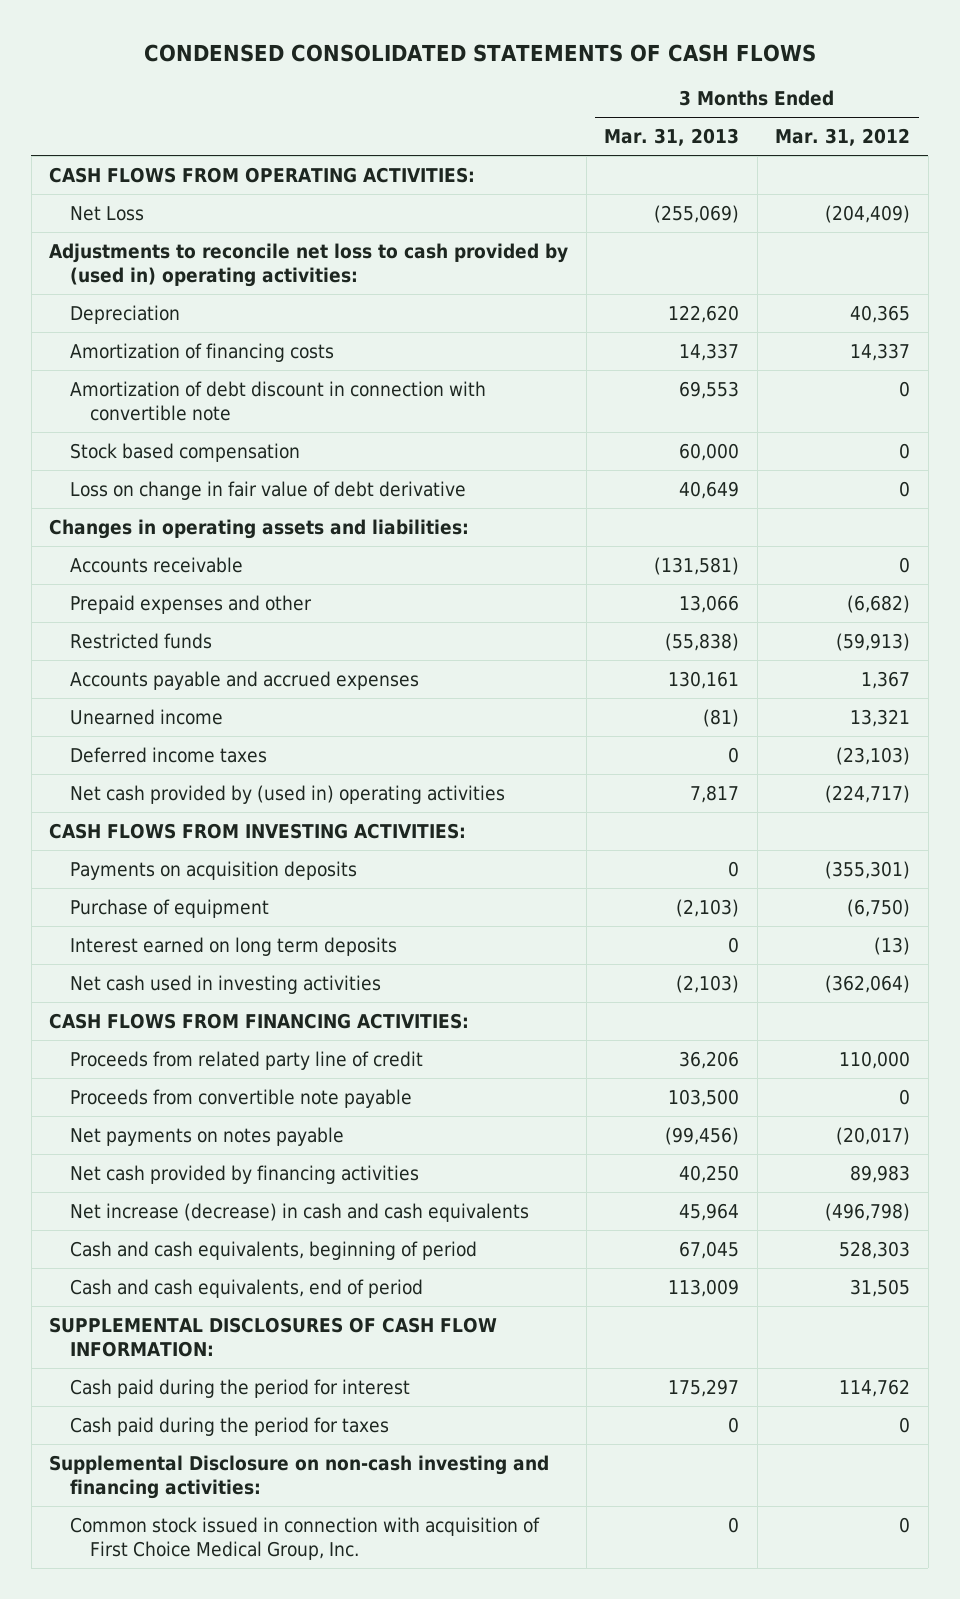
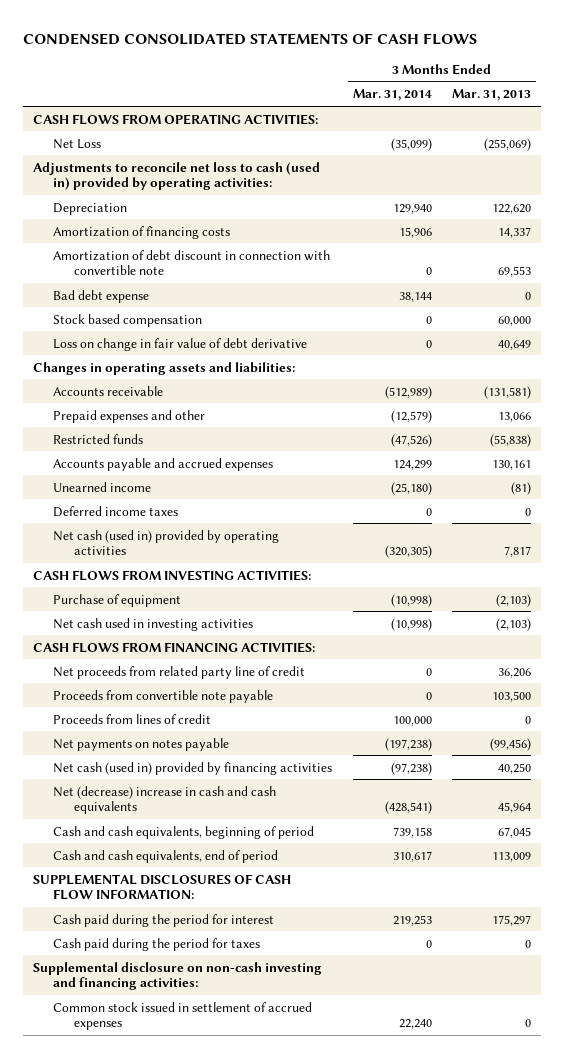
- | 3 Months Ended Mar. 31, 2013 | 3 Months Ended Mar. 31, 2012
+ | 3 Months Ended Mar. 31, 2014 | 3 Months Ended Mar. 31, 2013
- Adjustments to reconcile net loss to cash provided by (used in) operating activities:
+ Adjustments to reconcile net loss to cash (used in) provided by operating activities:
+ Bad debt expense | 38,144 | 0
- Net cash provided by (used in) operating activities | 7,817 | (224,717)
+ Net cash (used in) provided by operating activities | (320,305) | 7,817
- Payments on acquisition deposits | 0 | (355,301)
- Interest earned on long term deposits | 0 | (13)
- Proceeds from related party line of credit | 36,206 | 110,000
+ Net proceeds from related party line of credit | 0 | 36,206
+ Proceeds from lines of credit | 100,000 | 0
- Net cash provided by financing activities | 40,250 | 89,983
- Net increase (decrease) in cash and cash equivalents | 45,964 | (496,798)
+ Net cash (used in) provided by financing activities | (97,238) | 40,250
+ Net (decrease) increase in cash and cash equivalents | (428,541) | 45,964
- Supplemental Disclosure on non-cash investing and financing activities:
- Common stock issued in connection with acquisition of First Choice Medical Group, Inc. | 0 | 0
+ Supplemental disclosure on non-cash investing and financing activities:
+ Common stock issued in settlement of accrued expenses | 22,240 | 0

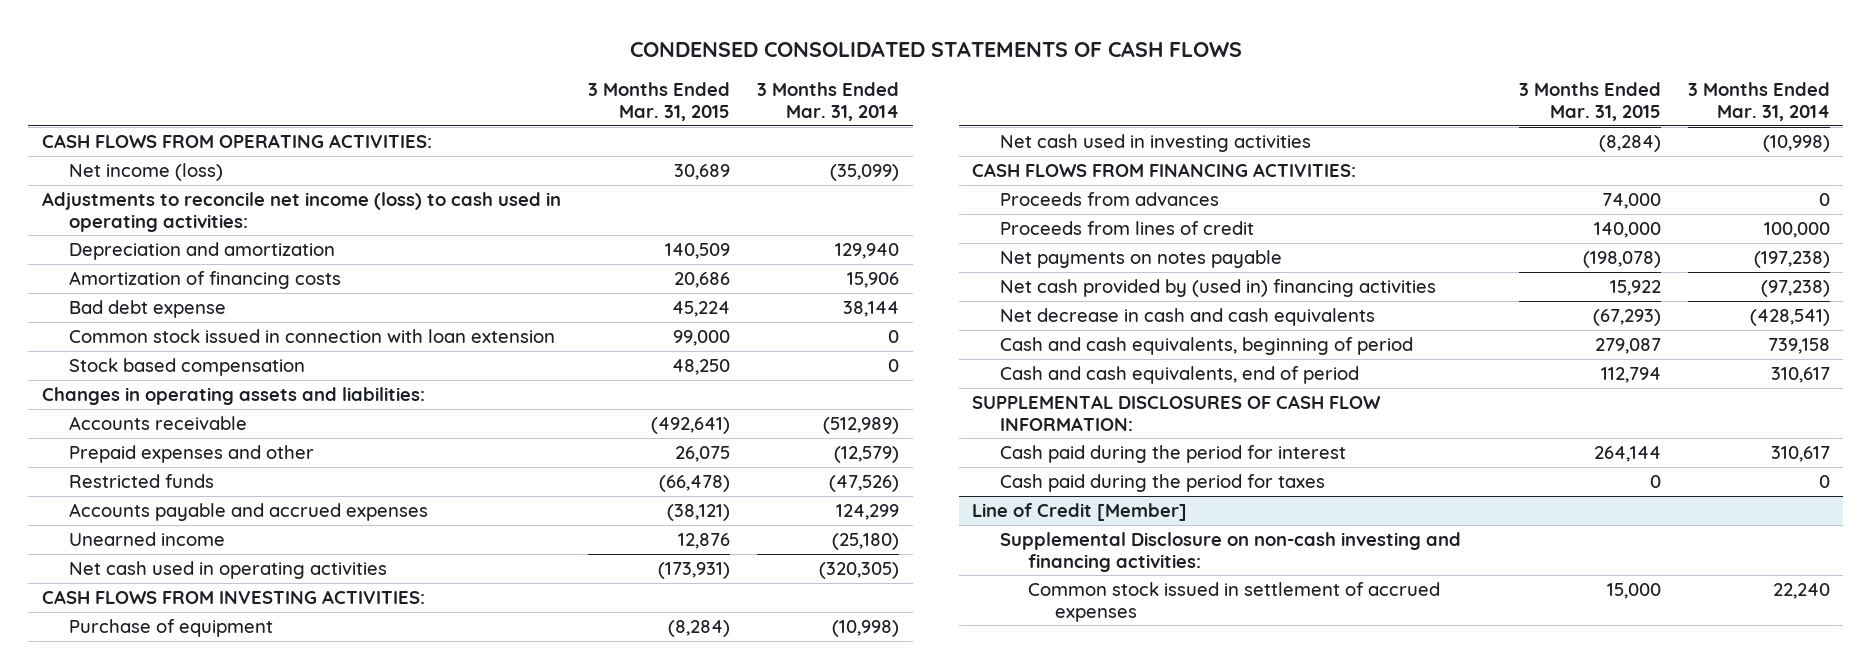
- | 3 Months Ended Mar. 31, 2014 | 3 Months Ended Mar. 31, 2013
+ | 3 Months Ended Mar. 31, 2015 | 3 Months Ended Mar. 31, 2014
- Net Loss | (35,099) | (255,069)
- Adjustments to reconcile net loss to cash (used in) provided by operating activities:
- Depreciation | 129,940 | 122,620
+ Net income (loss) | 30,689 | (35,099)
+ Adjustments to reconcile net income (loss) to cash used in operating activities:
+ Depreciation and amortization | 140,509 | 129,940
- Amortization of debt discount in connection with convertible note | 0 | 69,553
+ Common stock issued in connection with loan extension | 99,000 | 0
- Loss on change in fair value of debt derivative | 0 | 40,649
- Deferred income taxes | 0 | 0
- Net cash (used in) provided by operating activities | (320,305) | 7,817
+ Net cash used in operating activities | (173,931) | (320,305)
- Net proceeds from related party line of credit | 0 | 36,206
- Proceeds from convertible note payable | 0 | 103,500
+ Proceeds from advances | 74,000 | 0
- Net cash (used in) provided by financing activities | (97,238) | 40,250
- Net (decrease) increase in cash and cash equivalents | (428,541) | 45,964
+ Net cash provided by (used in) financing activities | 15,922 | (97,238)
+ Net decrease in cash and cash equivalents | (67,293) | (428,541)
- Cash paid during the period for interest | 219,253 | 175,297
+ Cash paid during the period for interest | 264,144 | 310,617
- Supplemental disclosure on non-cash investing and financing activities:
+ Line of Credit [Member]
+ Supplemental Disclosure on non-cash investing and financing activities:

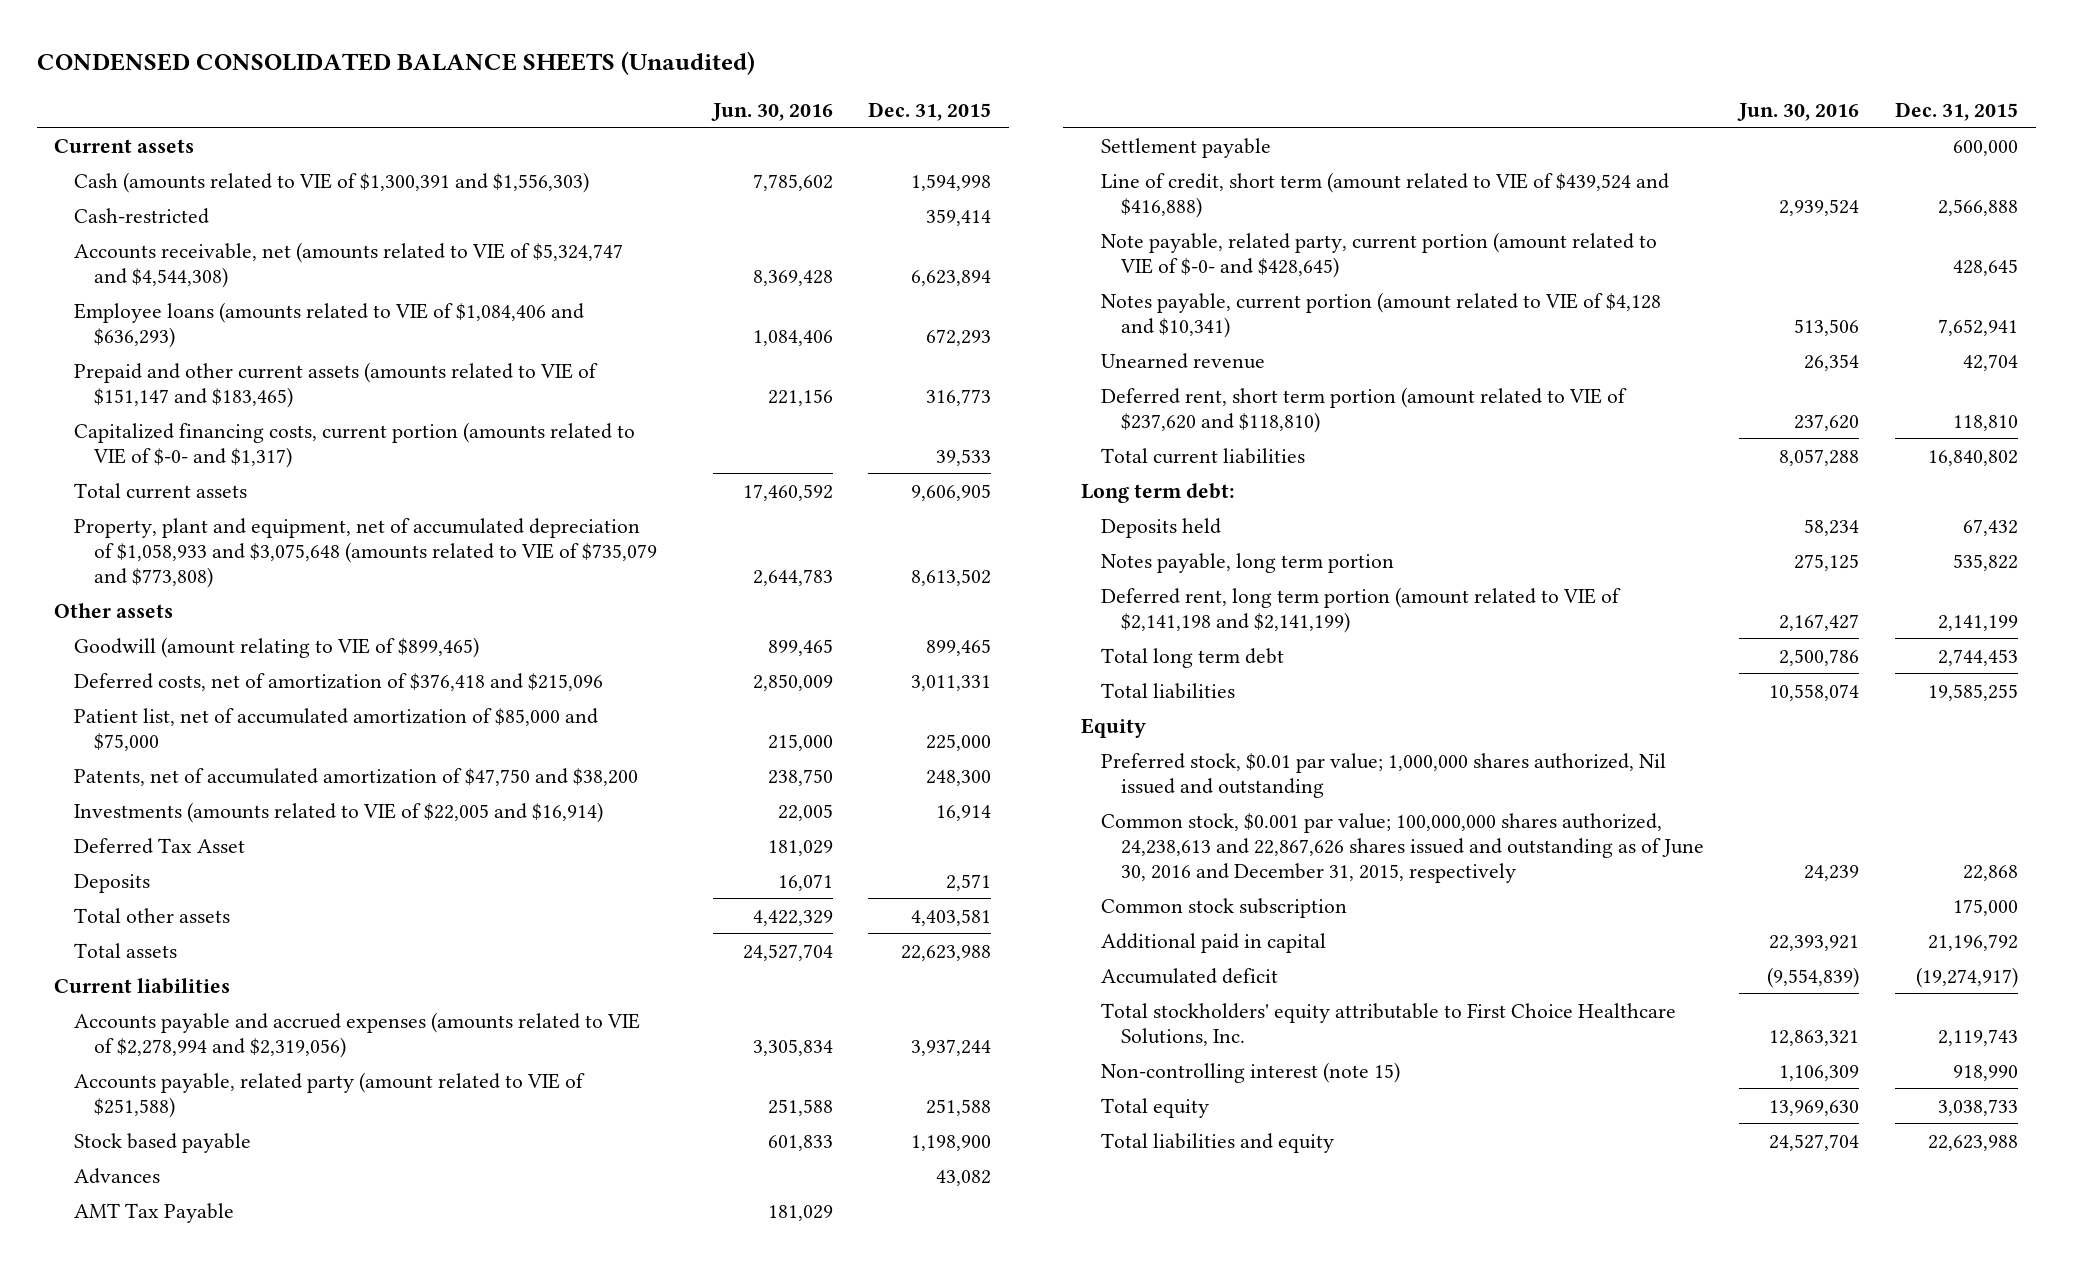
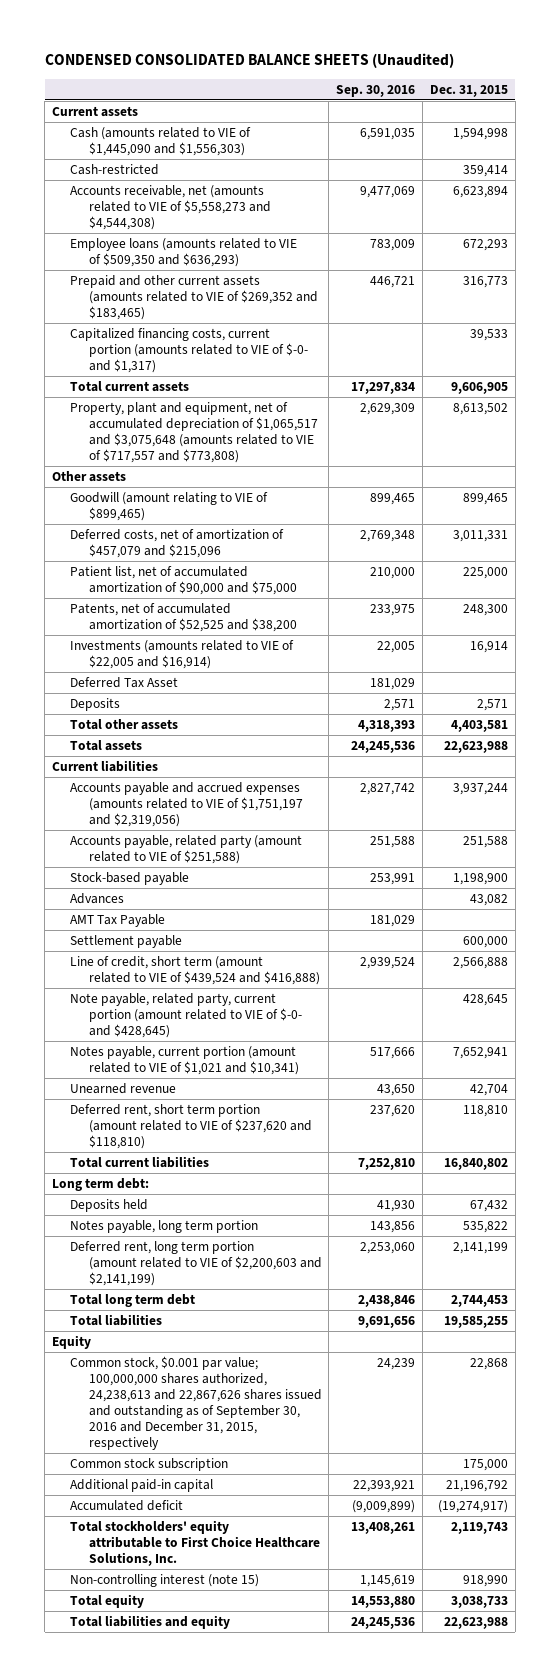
- | Jun. 30, 2016 | Dec. 31, 2015
+ | Sep. 30, 2016 | Dec. 31, 2015
- Cash (amounts related to VIE of $1,300,391 and $1,556,303) | 7,785,602 | 1,594,998
+ Cash (amounts related to VIE of $1,445,090 and $1,556,303) | 6,591,035 | 1,594,998
- Accounts receivable, net (amounts related to VIE of $5,324,747 and $4,544,308) | 8,369,428 | 6,623,894
- Employee loans (amounts related to VIE of $1,084,406 and $636,293) | 1,084,406 | 672,293
- Prepaid and other current assets (amounts related to VIE of $151,147 and $183,465) | 221,156 | 316,773
+ Accounts receivable, net (amounts related to VIE of $5,558,273 and $4,544,308) | 9,477,069 | 6,623,894
+ Employee loans (amounts related to VIE of $509,350 and $636,293) | 783,009 | 672,293
+ Prepaid and other current assets (amounts related to VIE of $269,352 and $183,465) | 446,721 | 316,773
- Property, plant and equipment, net of accumulated depreciation of $1,058,933 and $3,075,648 (amounts related to VIE of $735,079 and $773,808) | 2,644,783 | 8,613,502
+ Property, plant and equipment, net of accumulated depreciation of $1,065,517 and $3,075,648 (amounts related to VIE of $717,557 and $773,808) | 2,629,309 | 8,613,502
- Deferred costs, net of amortization of $376,418 and $215,096 | 2,850,009 | 3,011,331
- Patient list, net of accumulated amortization of $85,000 and $75,000 | 215,000 | 225,000
- Patents, net of accumulated amortization of $47,750 and $38,200 | 238,750 | 248,300
+ Deferred costs, net of amortization of $457,079 and $215,096 | 2,769,348 | 3,011,331
+ Patient list, net of accumulated amortization of $90,000 and $75,000 | 210,000 | 225,000
+ Patents, net of accumulated amortization of $52,525 and $38,200 | 233,975 | 248,300
- Accounts payable and accrued expenses (amounts related to VIE of $2,278,994 and $2,319,056) | 3,305,834 | 3,937,244
+ Accounts payable and accrued expenses (amounts related to VIE of $1,751,197 and $2,319,056) | 2,827,742 | 3,937,244
- Stock based payable | 601,833 | 1,198,900
+ Stock-based payable | 253,991 | 1,198,900
- Notes payable, current portion (amount related to VIE of $4,128 and $10,341) | 513,506 | 7,652,941
+ Notes payable, current portion (amount related to VIE of $1,021 and $10,341) | 517,666 | 7,652,941
- Deferred rent, long term portion (amount related to VIE of $2,141,198 and $2,141,199) | 2,167,427 | 2,141,199
+ Deferred rent, long term portion (amount related to VIE of $2,200,603 and $2,141,199) | 2,253,060 | 2,141,199
- Preferred stock, $0.01 par value; 1,000,000 shares authorized, Nil issued and outstanding
- Common stock, $0.001 par value; 100,000,000 shares authorized, 24,238,613 and 22,867,626 shares issued and outstanding as of June 30, 2016 and December 31, 2015, respectively | 24,239 | 22,868
+ Common stock, $0.001 par value; 100,000,000 shares authorized, 24,238,613 and 22,867,626 shares issued and outstanding as of September 30, 2016 and December 31, 2015, respectively | 24,239 | 22,868
- Additional paid in capital | 22,393,921 | 21,196,792
+ Additional paid-in capital | 22,393,921 | 21,196,792

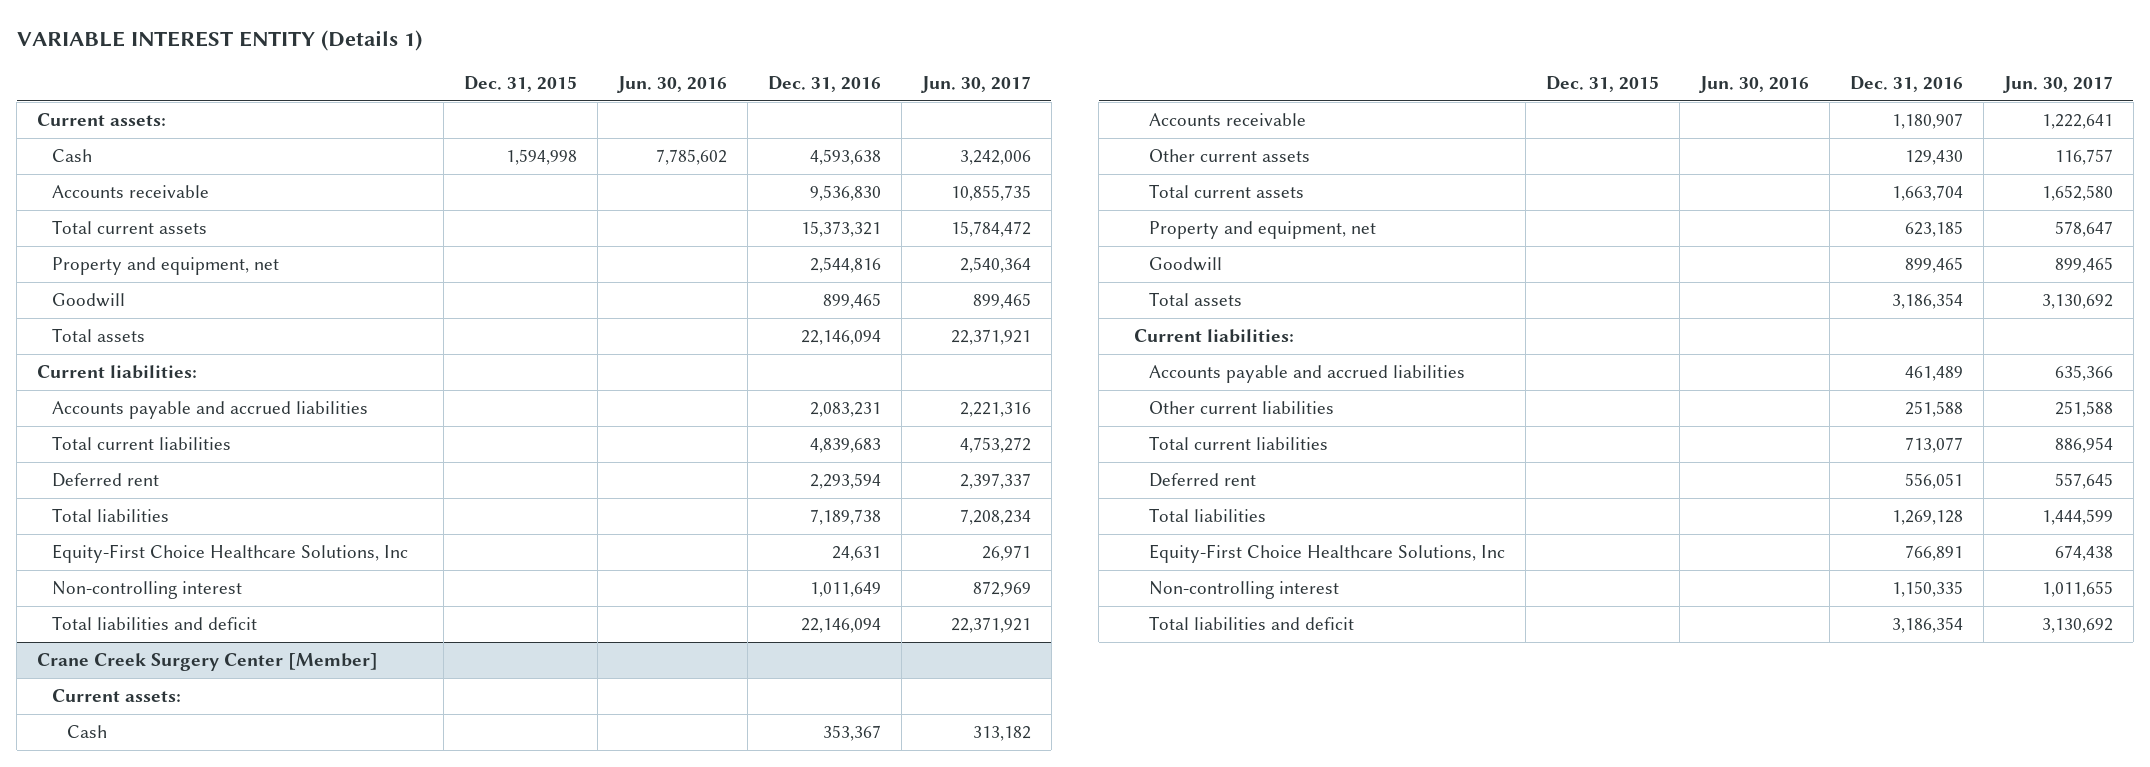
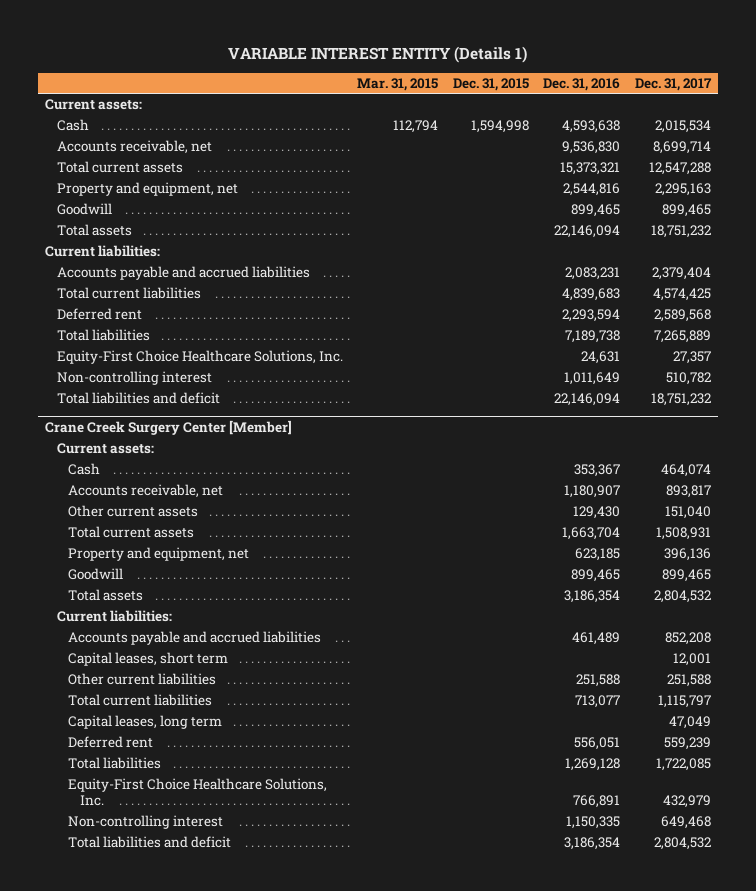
- | Dec. 31, 2015 | Jun. 30, 2016 | Dec. 31, 2016 | Jun. 30, 2017
+ | Mar. 31, 2015 | Dec. 31, 2015 | Dec. 31, 2016 | Dec. 31, 2017
- Accounts receivable | | | 9,536,830 | 10,855,735
+ Accounts receivable, net | | | 9,536,830 | 8,699,714
- Equity-First Choice Healthcare Solutions, Inc | | | 24,631 | 26,971
+ Equity-First Choice Healthcare Solutions, Inc. | | | 24,631 | 27,357
@ Crane Creek Surgery Center [Member]
- Accounts receivable | | | 1,180,907 | 1,222,641
+ Accounts receivable, net | | | 1,180,907 | 893,817
+ Capital leases, short term | | | | 12,001
+ Capital leases, long term | | | | 47,049
- Equity-First Choice Healthcare Solutions, Inc | | | 766,891 | 674,438
+ Equity-First Choice Healthcare Solutions, Inc. | | | 766,891 | 432,979

